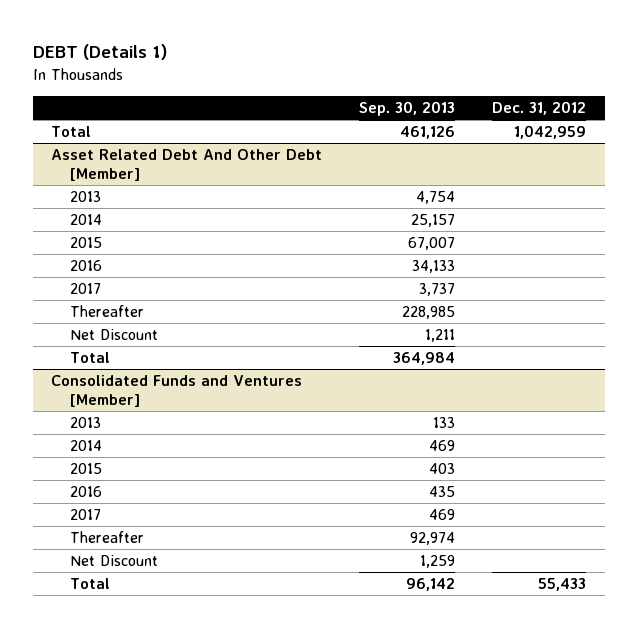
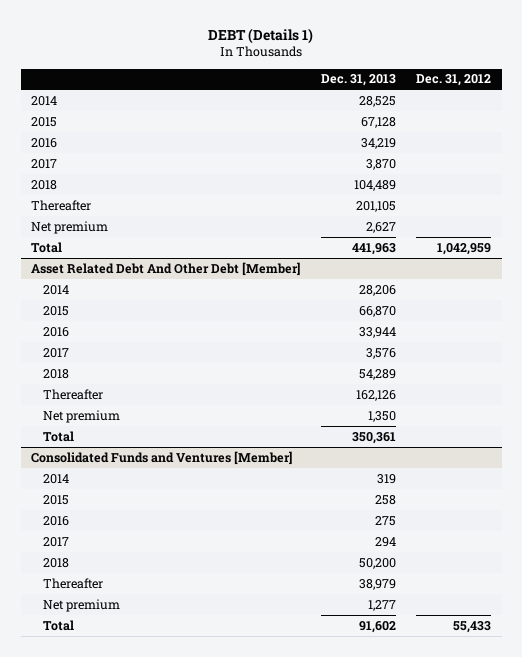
- | Sep. 30, 2013 | Dec. 31, 2012
+ | Dec. 31, 2013 | Dec. 31, 2012
+ 2014 | 28,525 |
+ 2015 | 67,128 |
+ 2016 | 34,219 |
+ 2017 | 3,870 |
+ 2018 | 104,489 |
+ Thereafter | 201,105 |
+ Net premium | 2,627 |
@ Asset Related Debt And Other Debt [Member]
- 2013 | 4,754 |
+ 2018 | 54,289 |
- Net Discount | 1,211 |
+ Net premium | 1,350 |
@ Consolidated Funds and Ventures [Member]
- 2013 | 133 |
+ 2018 | 50,200 |
- Net Discount | 1,259 |
+ Net premium | 1,277 |

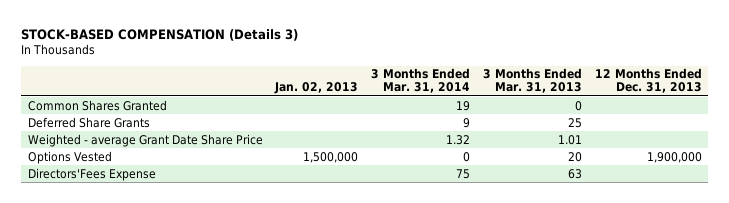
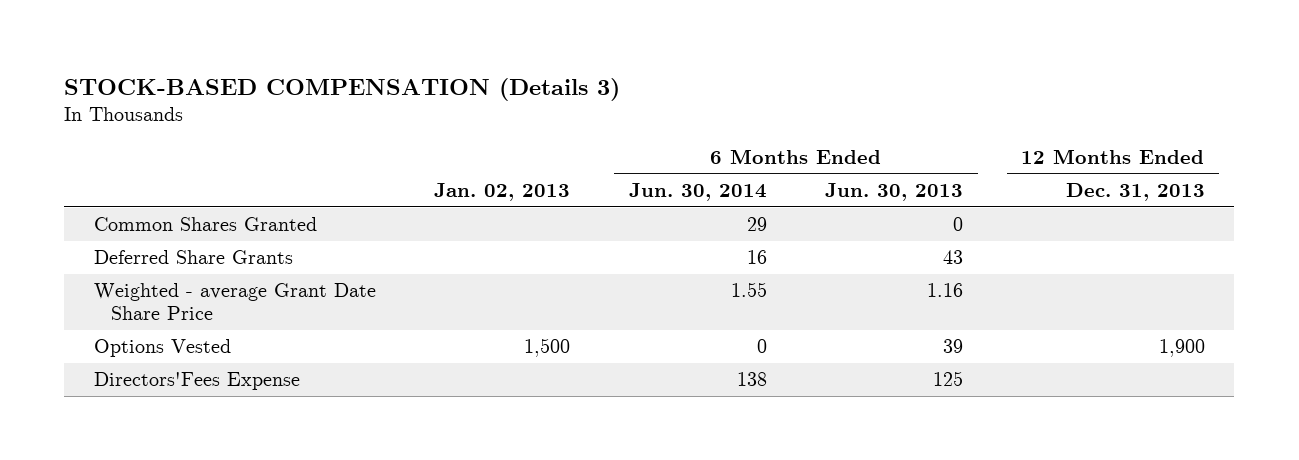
- | Jan. 02, 2013 | 3 Months Ended Mar. 31, 2014 | 3 Months Ended Mar. 31, 2013 | 12 Months Ended Dec. 31, 2013
+ | Jan. 02, 2013 | 6 Months Ended Jun. 30, 2014 | 6 Months Ended Jun. 30, 2013 | 12 Months Ended Dec. 31, 2013
- Options Vested | 1,500,000 | 0 | 20 | 1,900,000
+ Options Vested | 1,500 | 0 | 39 | 1,900

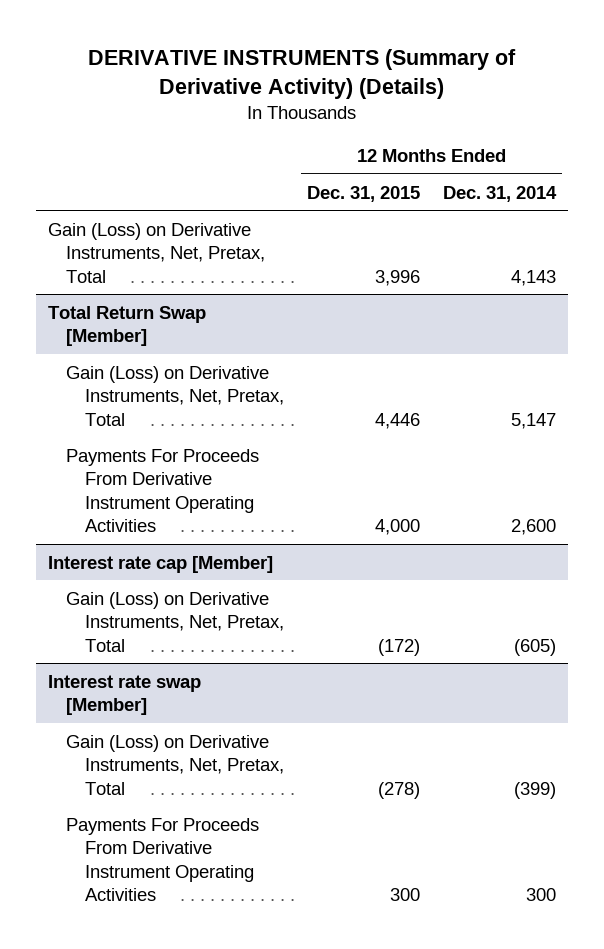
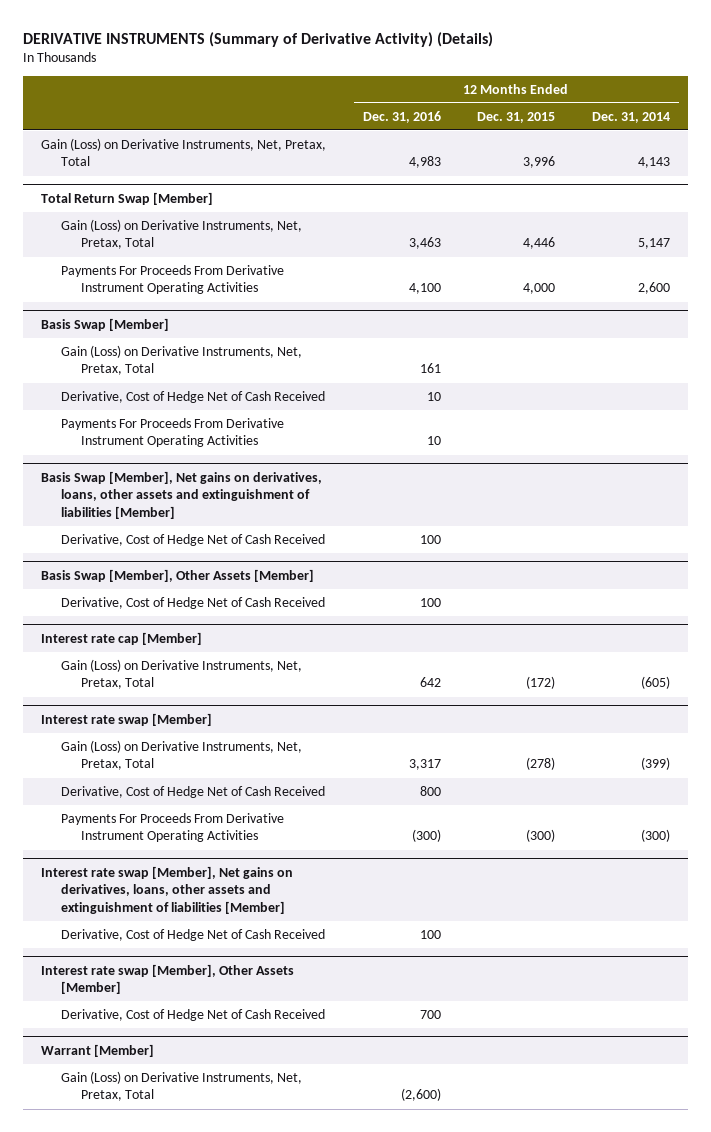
- | 12 Months Ended Dec. 31, 2015 | 12 Months Ended Dec. 31, 2014
+ | 12 Months Ended Dec. 31, 2016 | 12 Months Ended Dec. 31, 2015 | 12 Months Ended Dec. 31, 2014
+ Basis Swap [Member]
+ Gain (Loss) on Derivative Instruments, Net, Pretax, Total | 161 | |
+ Derivative, Cost of Hedge Net of Cash Received | 10 | |
+ Payments For Proceeds From Derivative Instrument Operating Activities | 10 | |
+ Basis Swap [Member], Net gains on derivatives, loans, other assets and extinguishment of liabilities [Member]
+ Derivative, Cost of Hedge Net of Cash Received | 100 | |
+ Basis Swap [Member], Other Assets [Member]
+ Derivative, Cost of Hedge Net of Cash Received | 100 | |
@ Interest rate swap [Member]
- Payments For Proceeds From Derivative Instrument Operating Activities | 300 | 300
+ Derivative, Cost of Hedge Net of Cash Received | 800 | |
+ Payments For Proceeds From Derivative Instrument Operating Activities | (300) | (300) | (300)
+ Interest rate swap [Member], Net gains on derivatives, loans, other assets and extinguishment of liabilities [Member]
+ Derivative, Cost of Hedge Net of Cash Received | 100 | |
+ Interest rate swap [Member], Other Assets [Member]
+ Derivative, Cost of Hedge Net of Cash Received | 700 | |
+ Warrant [Member]
+ Gain (Loss) on Derivative Instruments, Net, Pretax, Total | (2,600) | |

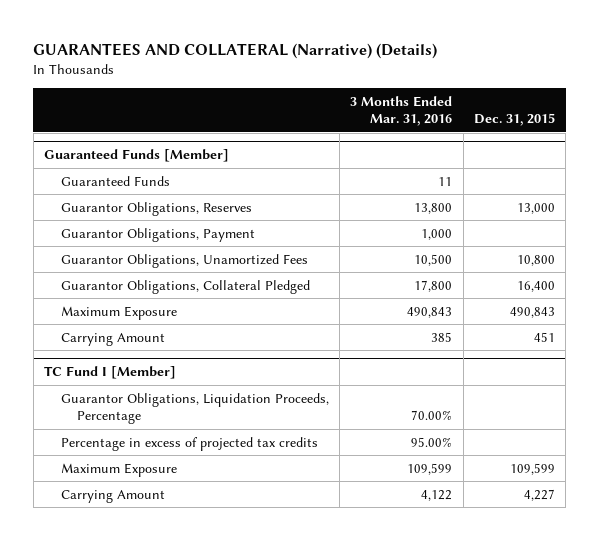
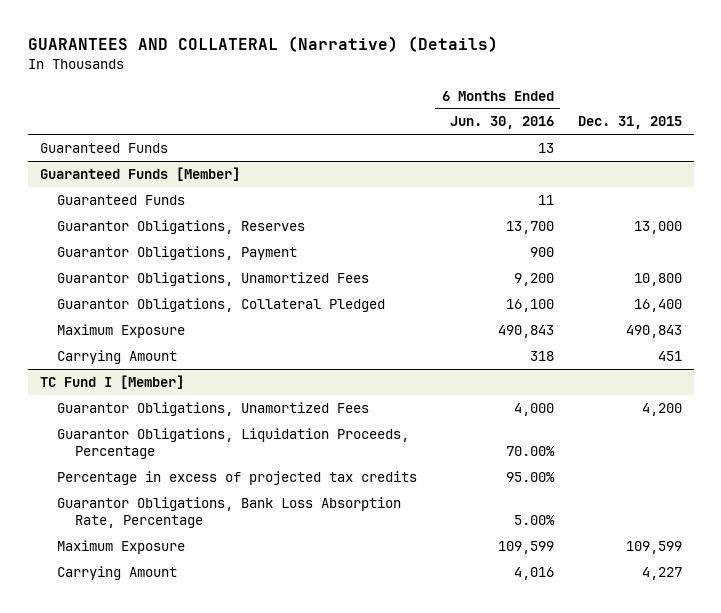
- | 3 Months Ended Mar. 31, 2016 | Dec. 31, 2015
+ | 6 Months Ended Jun. 30, 2016 | Dec. 31, 2015
+ Guaranteed Funds | 13 |
@ TC Fund I [Member]
+ Guarantor Obligations, Unamortized Fees | 4,000 | 4,200
+ Guarantor Obligations, Bank Loss Absorption Rate, Percentage | 5.00% |

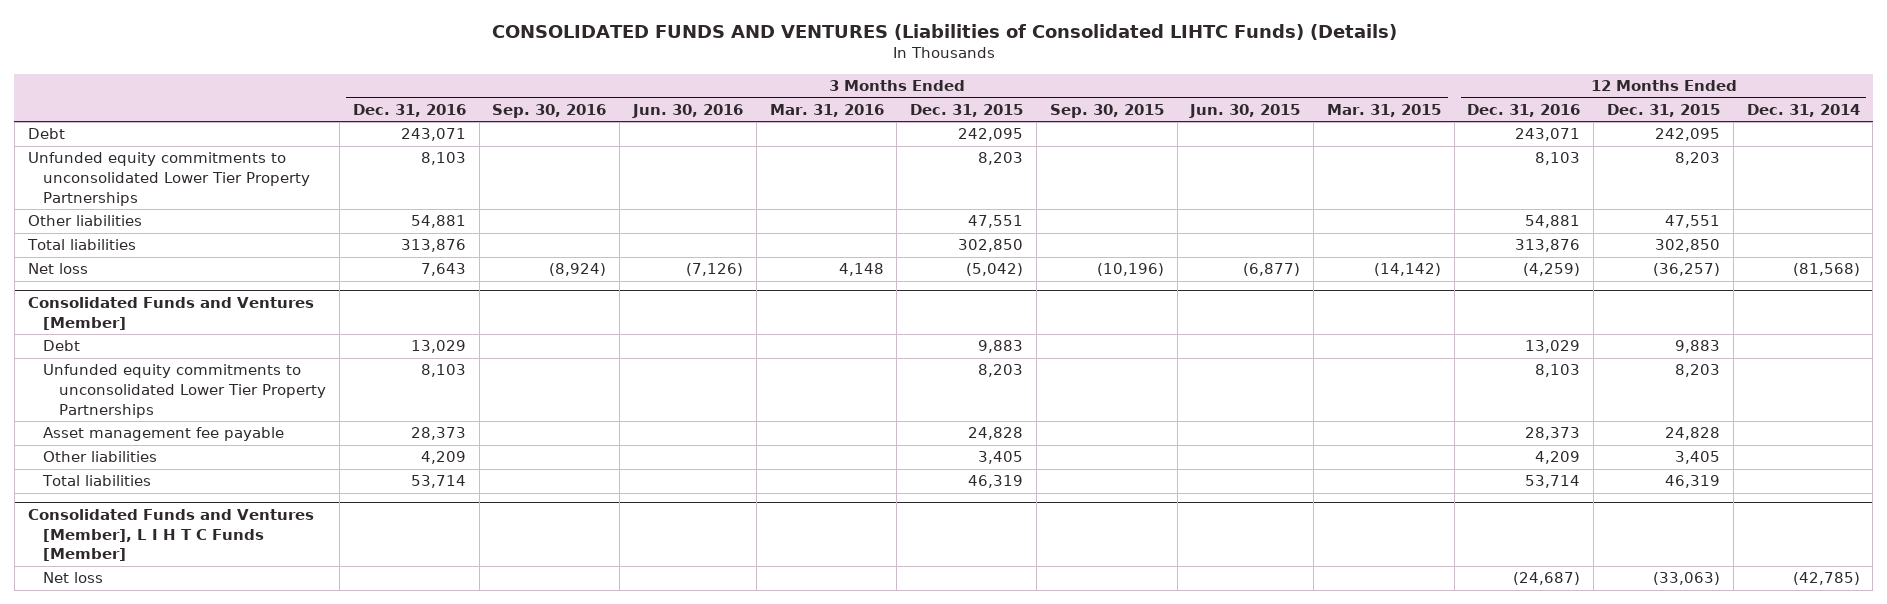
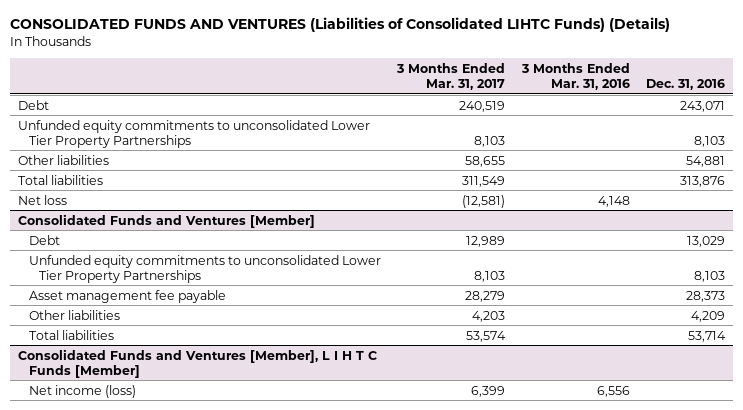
- | 3 Months Ended Dec. 31, 2016 | 3 Months Ended Sep. 30, 2016 | 3 Months Ended Jun. 30, 2016 | 3 Months Ended Mar. 31, 2016 | 3 Months Ended Dec. 31, 2015 | 3 Months Ended Sep. 30, 2015 | 3 Months Ended Jun. 30, 2015 | 3 Months Ended Mar. 31, 2015 | 12 Months Ended Dec. 31, 2016 | 12 Months Ended Dec. 31, 2015 | 12 Months Ended Dec. 31, 2014
+ | 3 Months Ended Mar. 31, 2017 | 3 Months Ended Mar. 31, 2016 | Dec. 31, 2016
@ Consolidated Funds and Ventures [Member], L I H T C Funds [Member]
- Net loss | | | | | | | | | (24,687) | (33,063) | (42,785)
+ Net income (loss) | 6,399 | 6,556 |

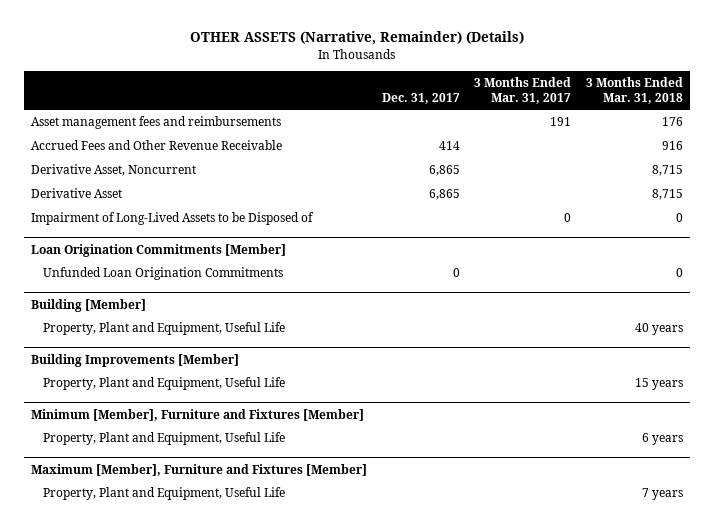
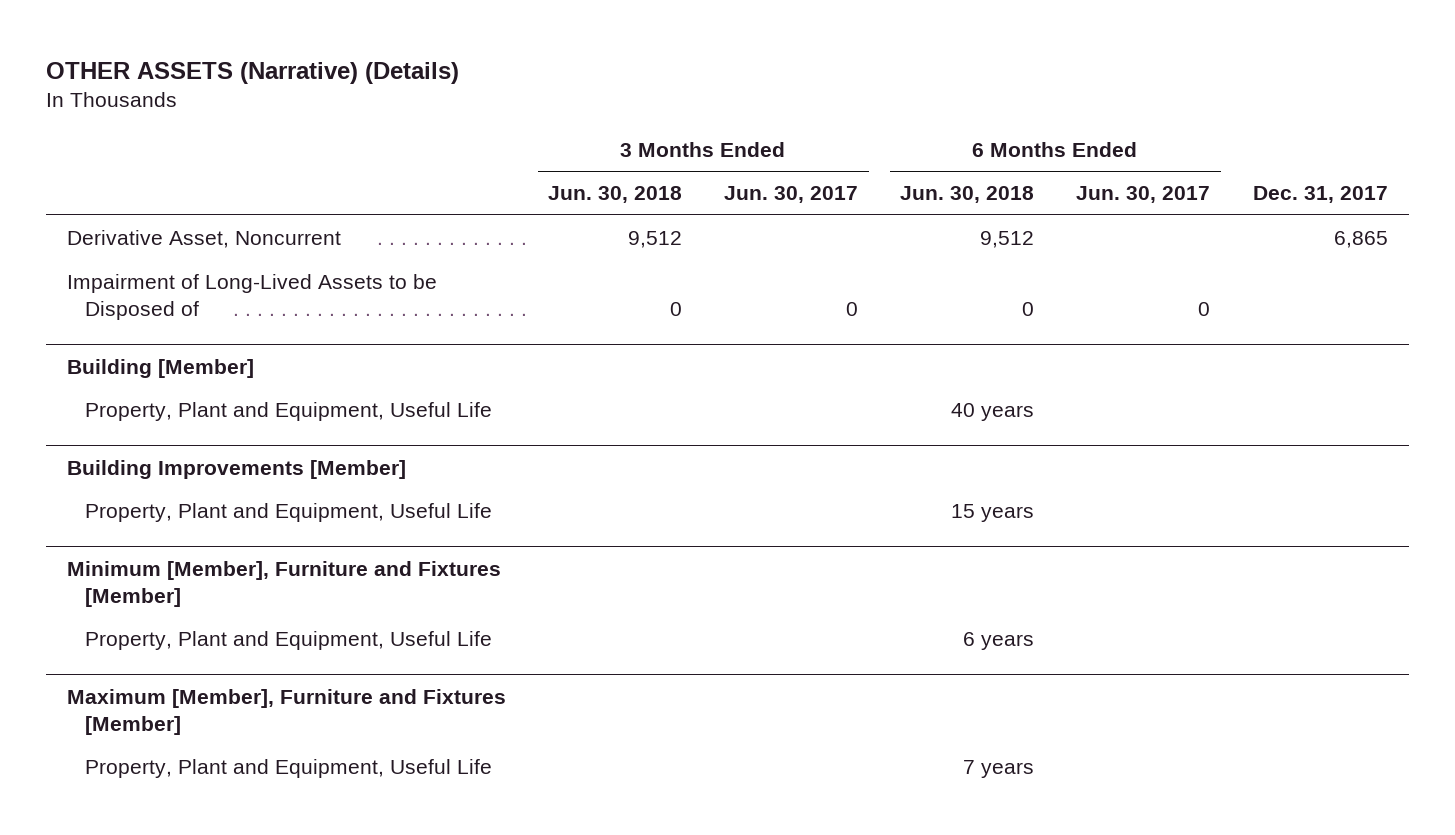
- OTHER ASSETS (Narrative, Remainder) (Details)
+ OTHER ASSETS (Narrative) (Details)
- | Dec. 31, 2017 | 3 Months Ended Mar. 31, 2017 | 3 Months Ended Mar. 31, 2018
+ | 3 Months Ended Jun. 30, 2018 | 3 Months Ended Jun. 30, 2017 | 6 Months Ended Jun. 30, 2018 | 6 Months Ended Jun. 30, 2017 | Dec. 31, 2017
- Asset management fees and reimbursements | | 191 | 176
- Accrued Fees and Other Revenue Receivable | 414 | | 916
- Derivative Asset | 6,865 | | 8,715
- Loan Origination Commitments [Member]
- Unfunded Loan Origination Commitments | 0 | | 0

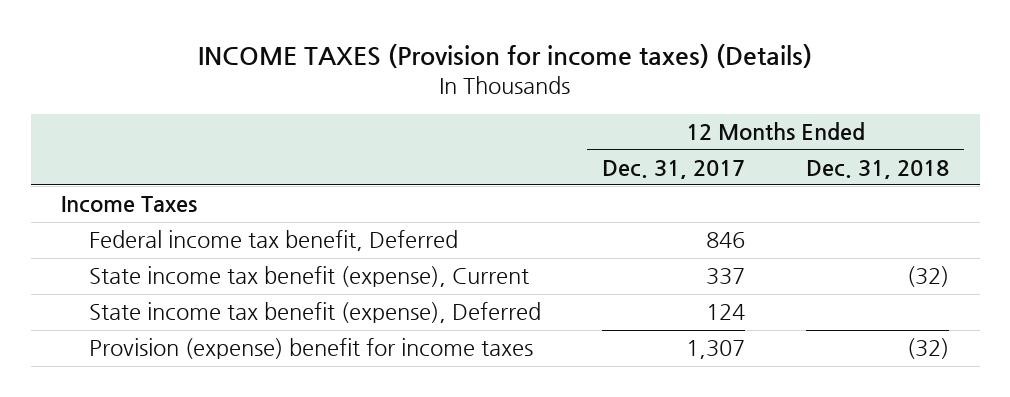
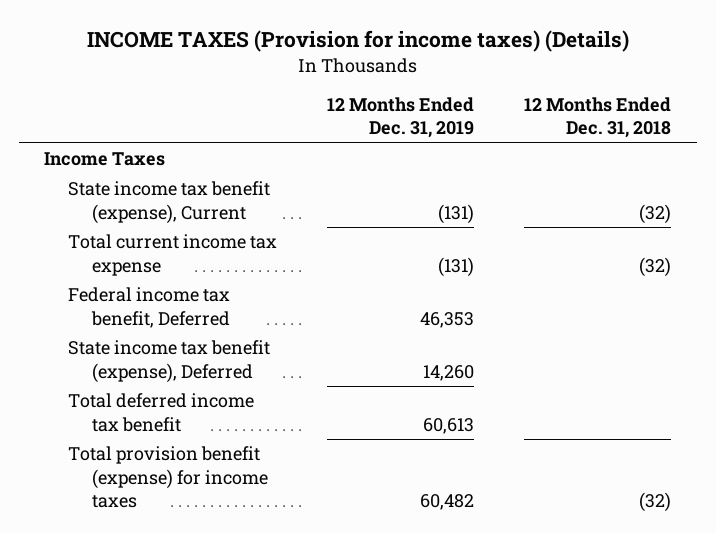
- | 12 Months Ended Dec. 31, 2017 | 12 Months Ended Dec. 31, 2018
+ | 12 Months Ended Dec. 31, 2019 | 12 Months Ended Dec. 31, 2018
+ Total current income tax expense | (131) | (32)
moved down: Federal income tax benefit, Deferred | 46,353 |
- Provision (expense) benefit for income taxes | 1,307 | (32)
+ Total deferred income tax benefit | 60,613 |
+ Total provision benefit (expense) for income taxes | 60,482 | (32)

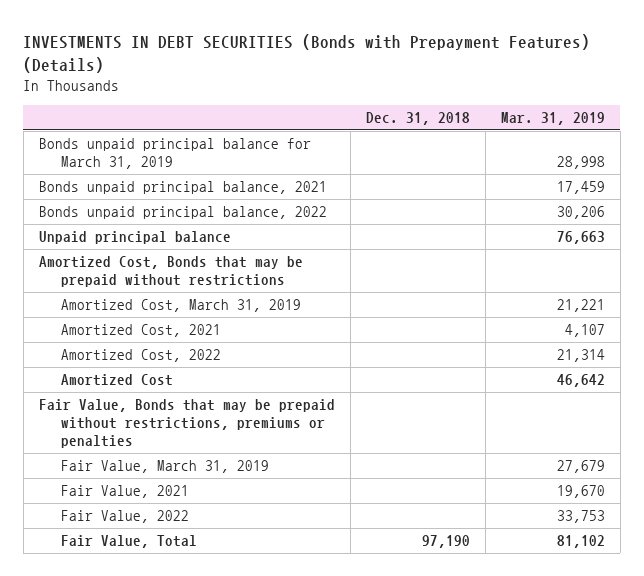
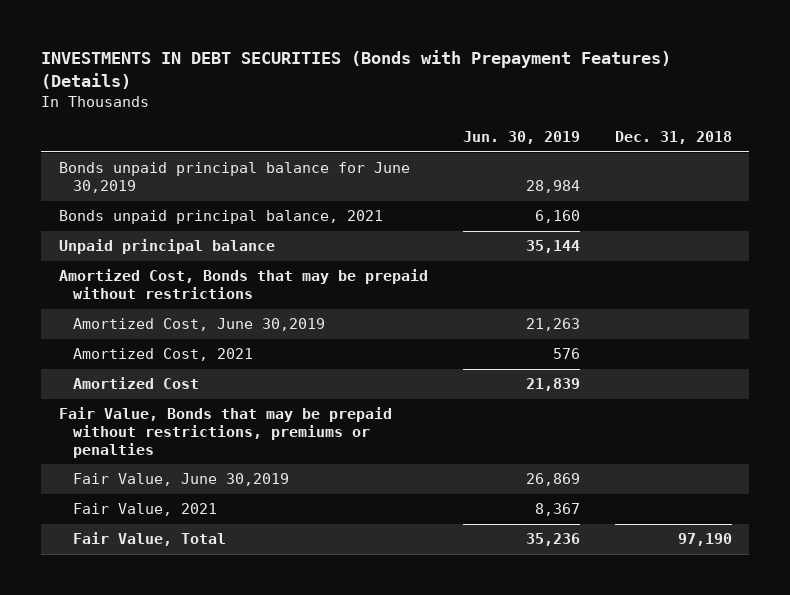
- | Dec. 31, 2018 | Mar. 31, 2019
+ | Jun. 30, 2019 | Dec. 31, 2018
- Bonds unpaid principal balance for March 31, 2019 | | 28,998
+ Bonds unpaid principal balance for June 30,2019 | 28,984 |
- Bonds unpaid principal balance, 2022 | | 30,206
- Amortized Cost, March 31, 2019 | | 21,221
+ Amortized Cost, June 30,2019 | 21,263 |
- Amortized Cost, 2022 | | 21,314
- Fair Value, March 31, 2019 | | 27,679
+ Fair Value, June 30,2019 | 26,869 |
- Fair Value, 2022 | | 33,753

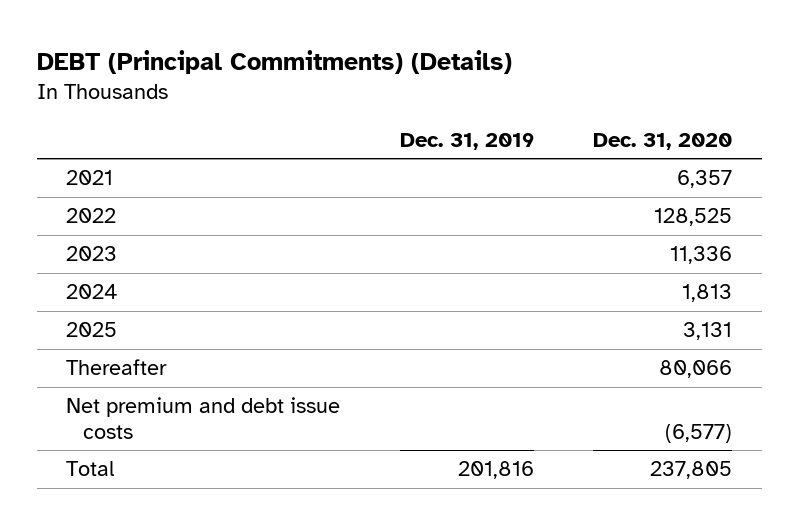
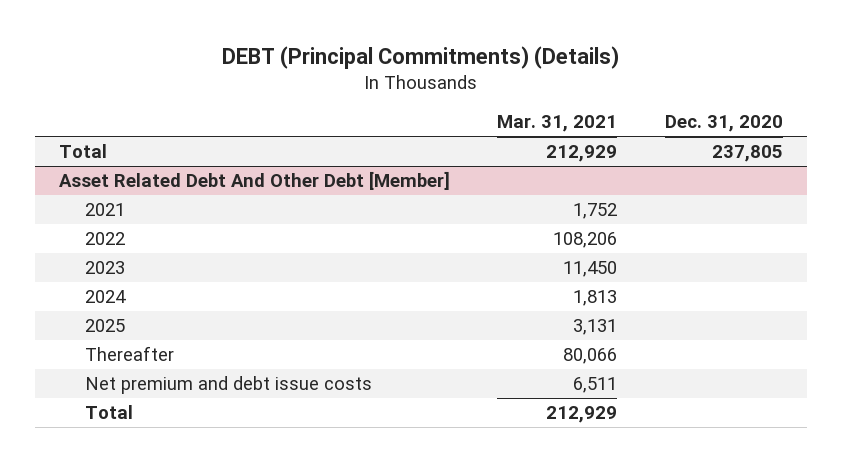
- | Dec. 31, 2019 | Dec. 31, 2020
+ | Mar. 31, 2021 | Dec. 31, 2020
- 2021 | | 6,357
- 2022 | | 128,525
- 2023 | | 11,336
- 2024 | | 1,813
- 2025 | | 3,131
- Thereafter | | 80,066
- Net premium and debt issue costs | | (6,577)
+ Asset Related Debt And Other Debt [Member]
+ 2021 | 1,752 |
+ 2022 | 108,206 |
+ 2023 | 11,450 |
+ 2024 | 1,813 |
+ 2025 | 3,131 |
+ Thereafter | 80,066 |
+ Net premium and debt issue costs | 6,511 |
+ Total | 212,929 |

